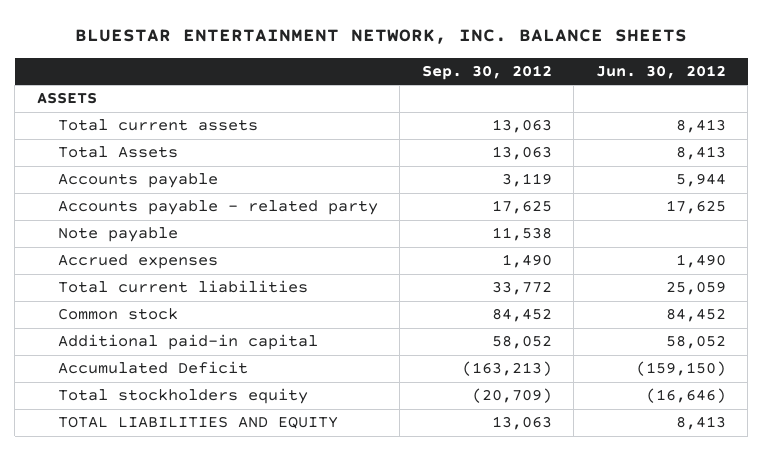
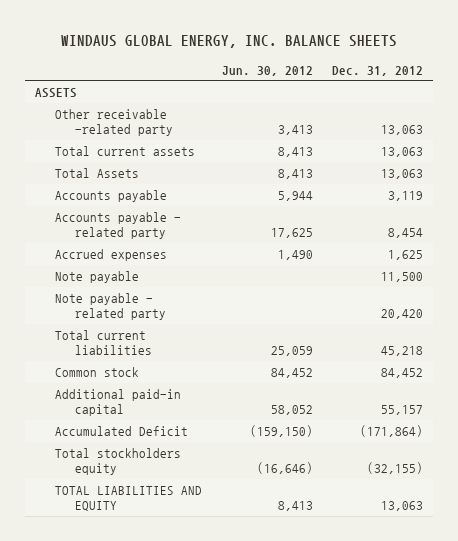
- BLUESTAR ENTERTAINMENT NETWORK, INC. BALANCE SHEETS
+ WINDAUS GLOBAL ENERGY, INC. BALANCE SHEETS
- | Sep. 30, 2012 | Jun. 30, 2012
+ | Jun. 30, 2012 | Dec. 31, 2012
+ Other receivable -related party | 3,413 | 13,063
moved down: Note payable | | 11,500
+ Note payable - related party | | 20,420

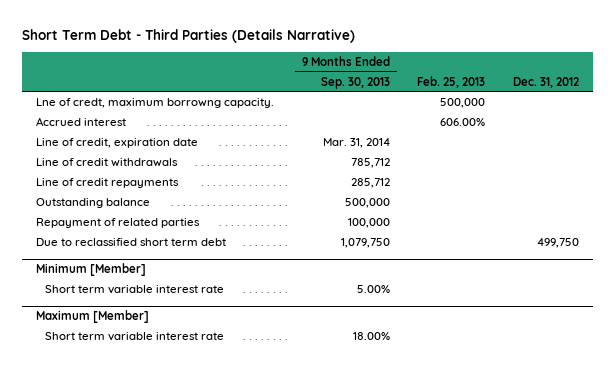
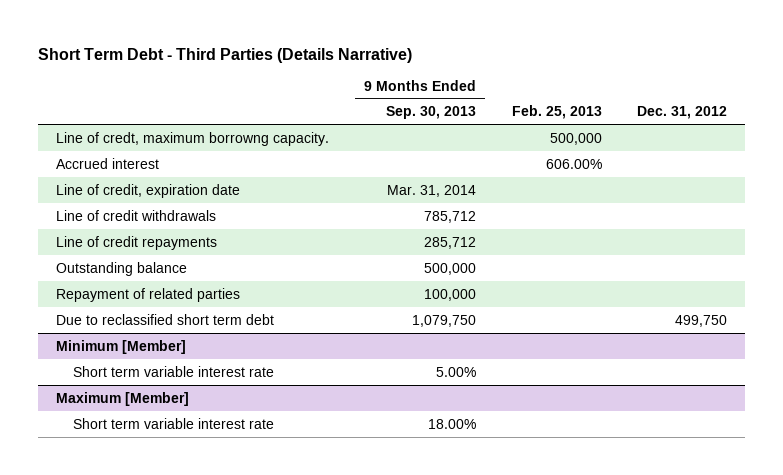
- Lne of credt, maximum borrowng capacity. | | 500,000 |
+ Line of credt, maximum borrowng capacity. | | 500,000 |

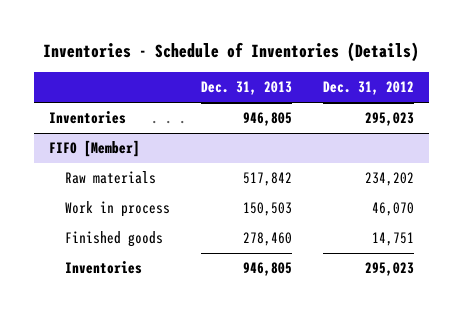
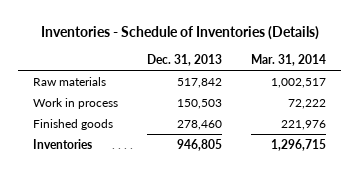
- | Dec. 31, 2013 | Dec. 31, 2012
+ | Dec. 31, 2013 | Mar. 31, 2014
- Inventories | 946,805 | 295,023
- FIFO [Member]

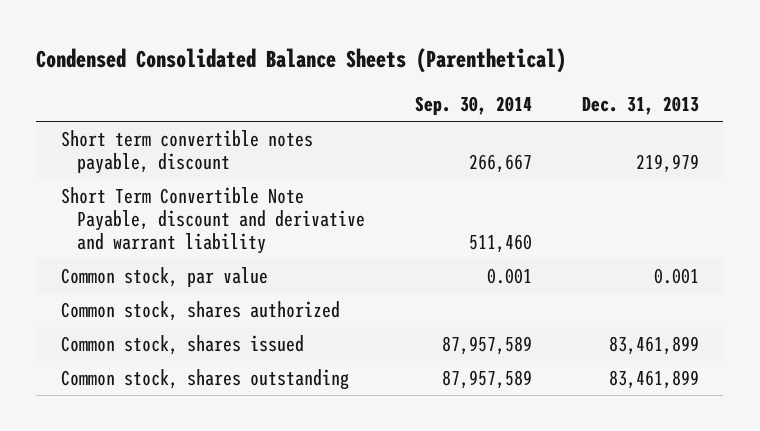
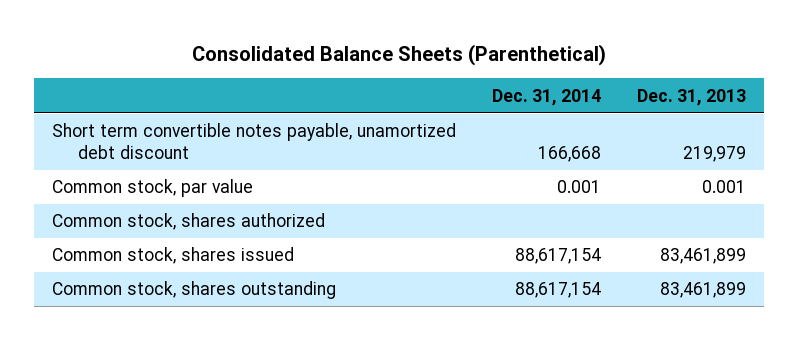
- Condensed Consolidated Balance Sheets (Parenthetical)
+ Consolidated Balance Sheets (Parenthetical)
- | Sep. 30, 2014 | Dec. 31, 2013
+ | Dec. 31, 2014 | Dec. 31, 2013
- Short term convertible notes payable, discount | 266,667 | 219,979
- Short Term Convertible Note Payable, discount and derivative and warrant liability | 511,460 |
+ Short term convertible notes payable, unamortized debt discount | 166,668 | 219,979

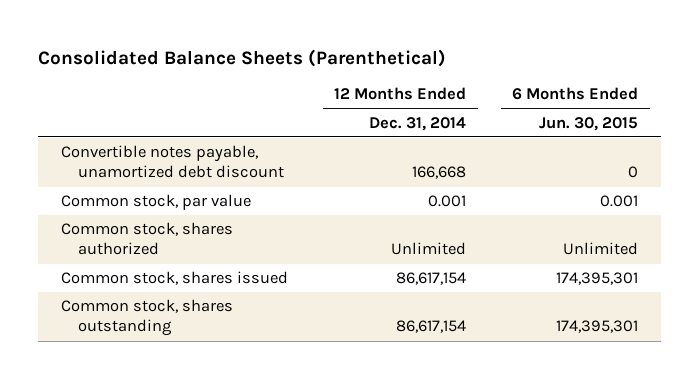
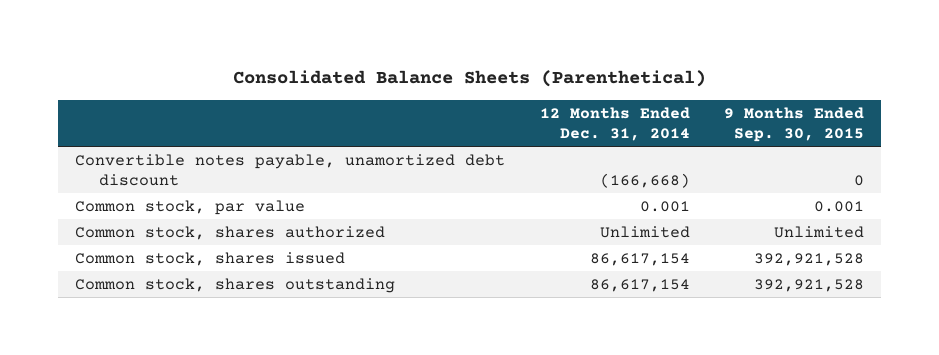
- | 12 Months Ended Dec. 31, 2014 | 6 Months Ended Jun. 30, 2015
+ | 12 Months Ended Dec. 31, 2014 | 9 Months Ended Sep. 30, 2015
- Convertible notes payable, unamortized debt discount | 166,668 | 0
+ Convertible notes payable, unamortized debt discount | (166,668) | 0

